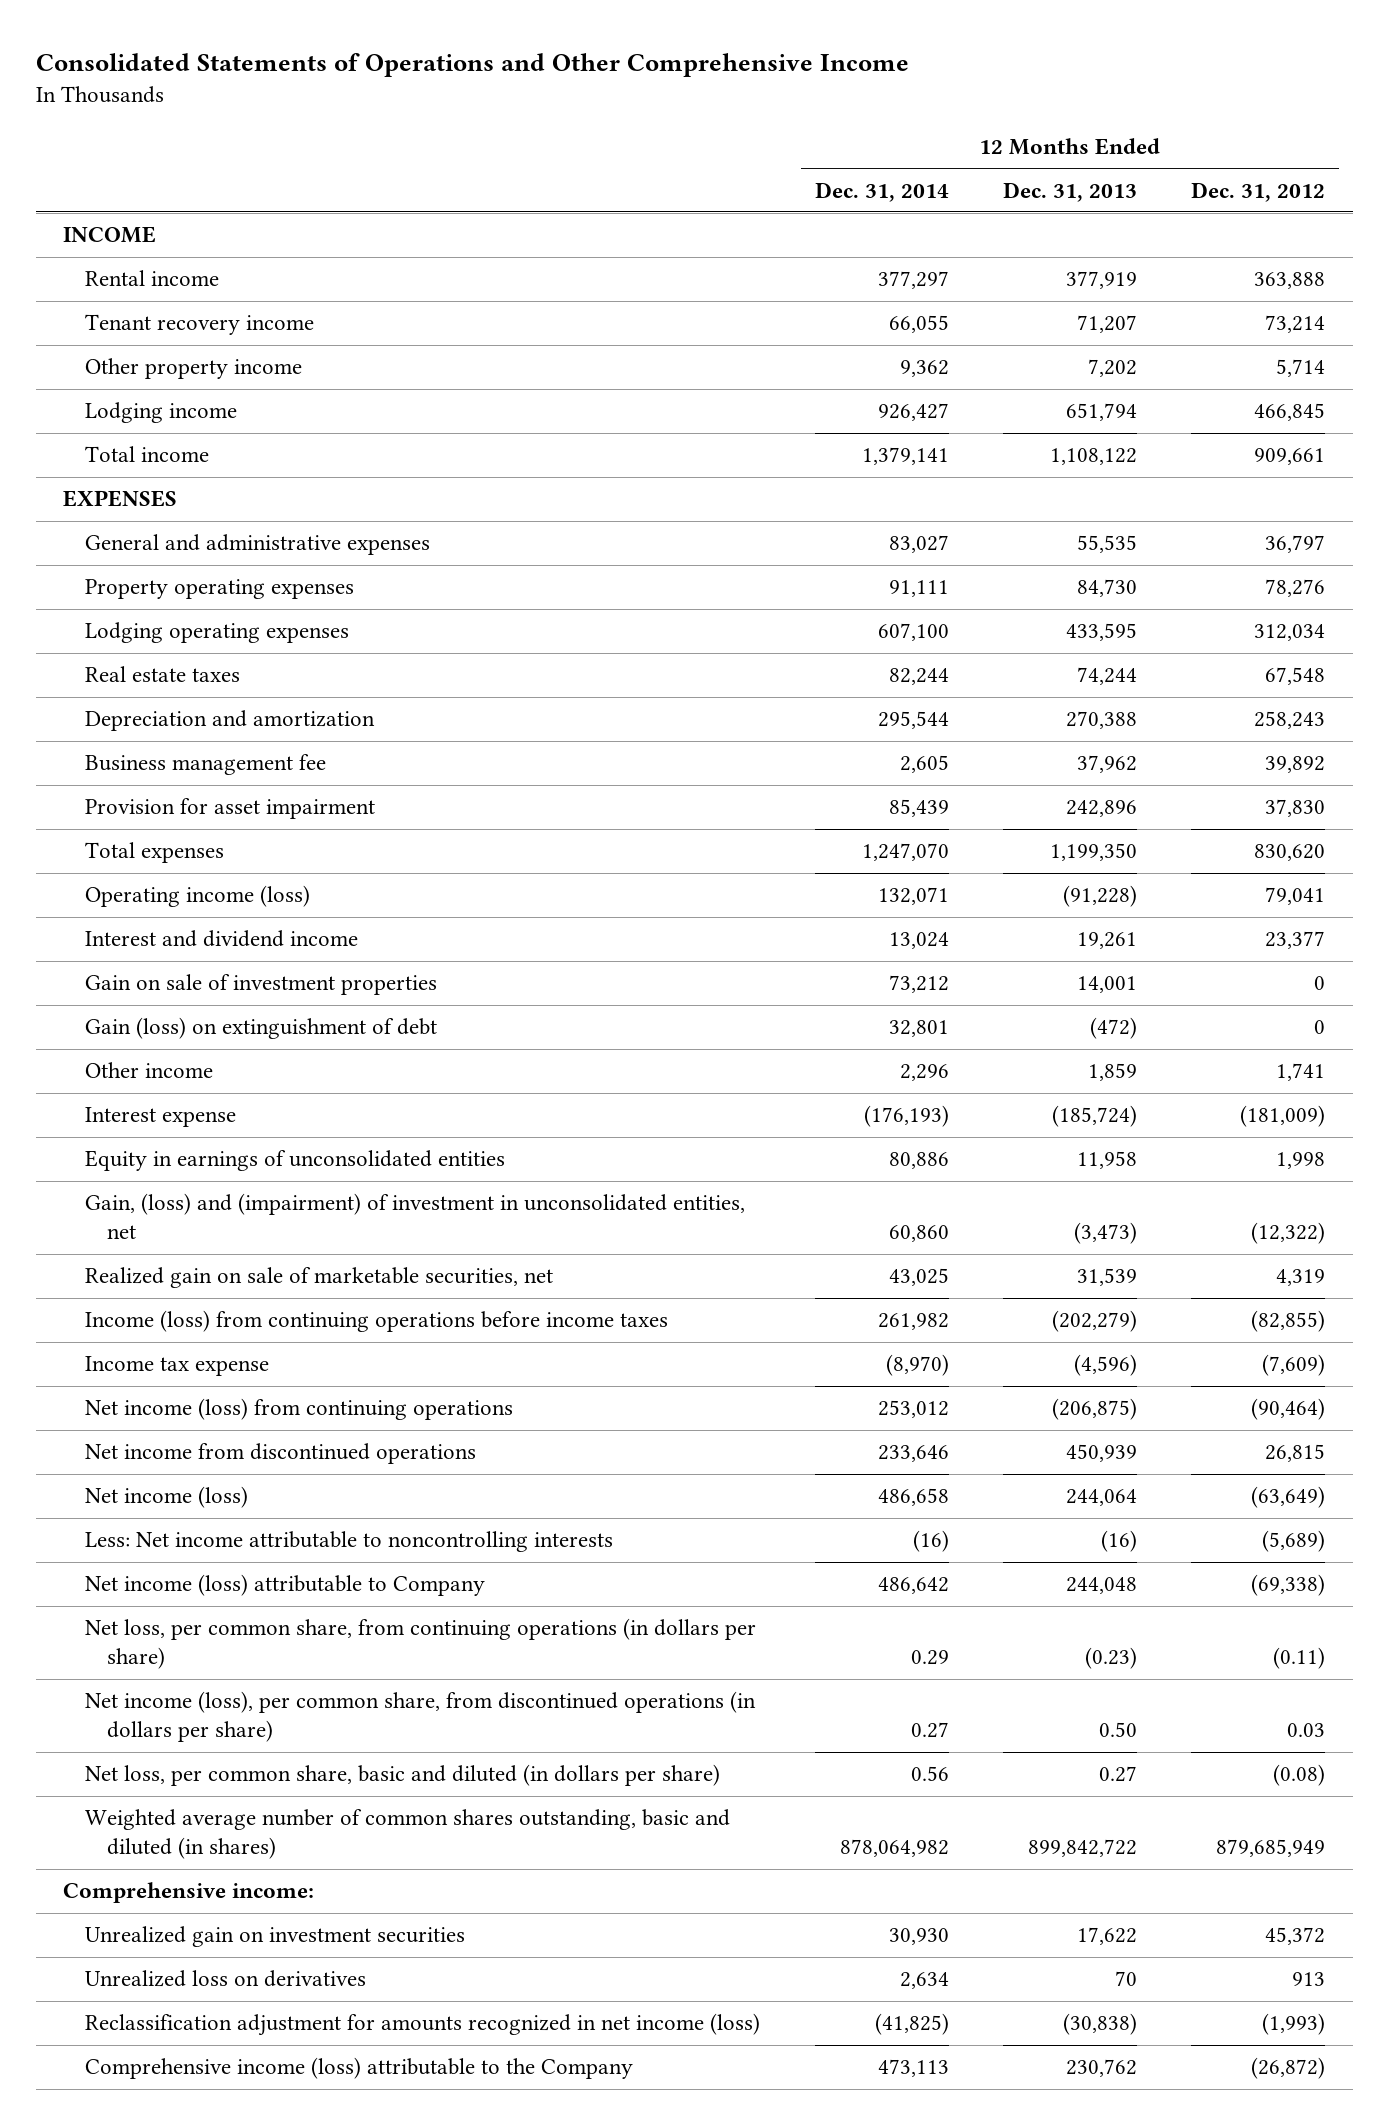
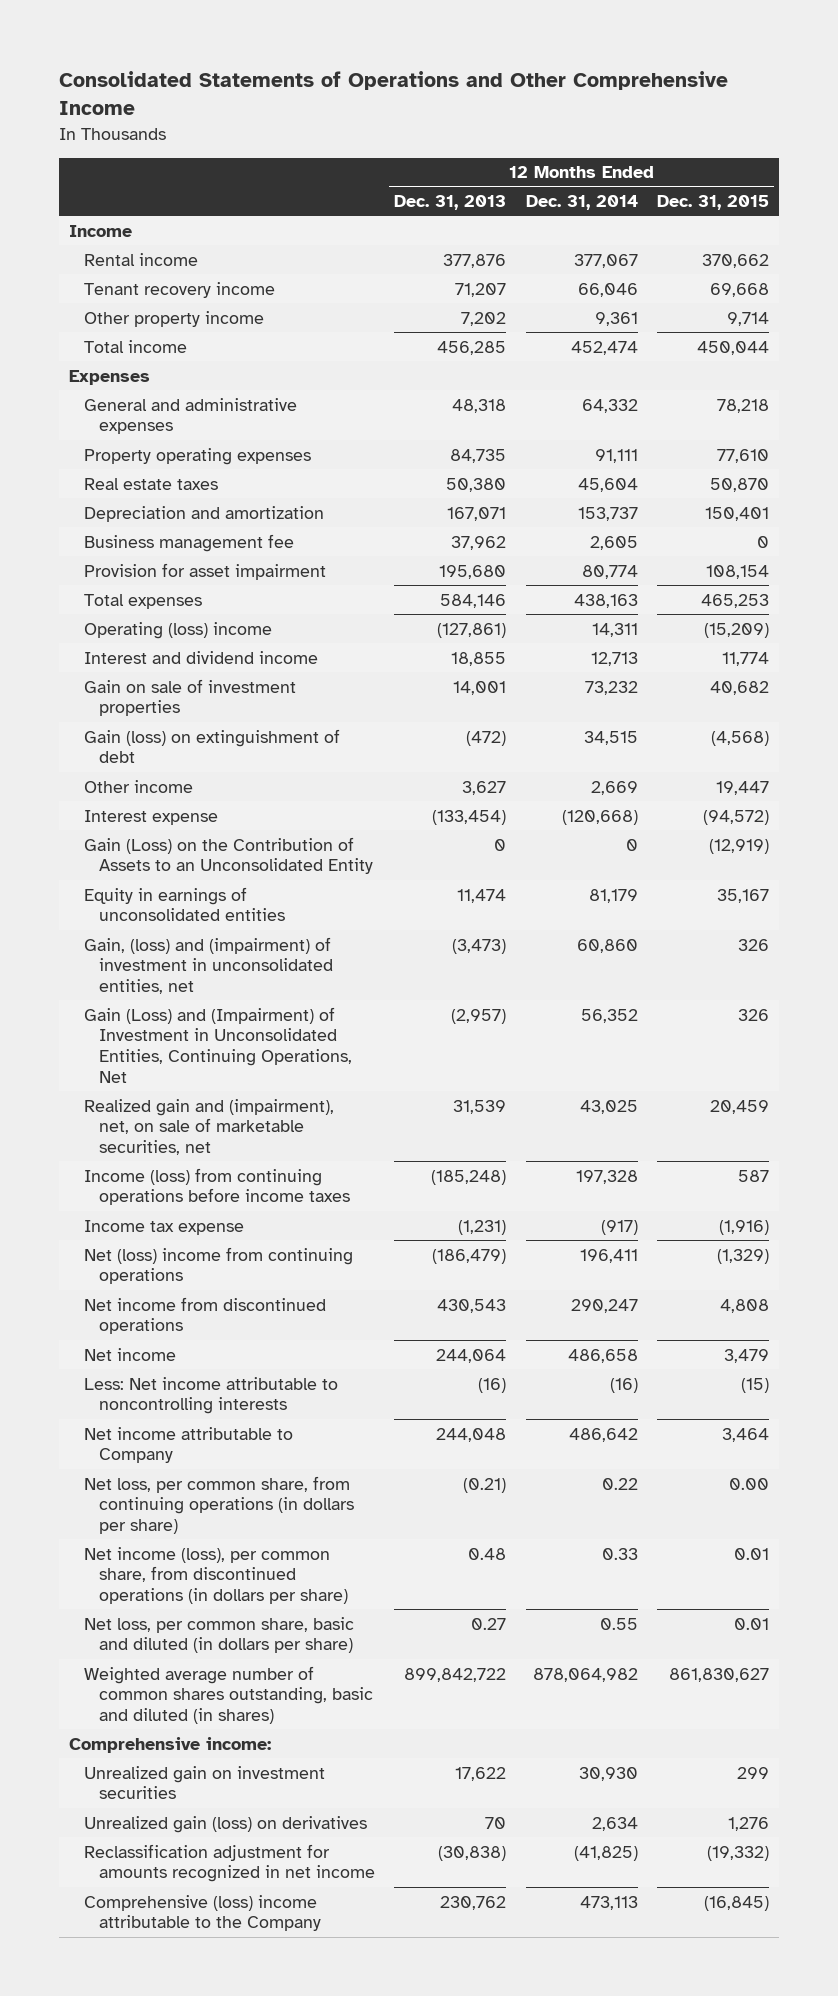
- | 12 Months Ended Dec. 31, 2014 | 12 Months Ended Dec. 31, 2013 | 12 Months Ended Dec. 31, 2012
+ | 12 Months Ended Dec. 31, 2013 | 12 Months Ended Dec. 31, 2014 | 12 Months Ended Dec. 31, 2015
- INCOME
- Rental income | 377,297 | 377,919 | 363,888
- Tenant recovery income | 66,055 | 71,207 | 73,214
- Other property income | 9,362 | 7,202 | 5,714
- Lodging income | 926,427 | 651,794 | 466,845
- Total income | 1,379,141 | 1,108,122 | 909,661
- EXPENSES
- General and administrative expenses | 83,027 | 55,535 | 36,797
- Property operating expenses | 91,111 | 84,730 | 78,276
- Lodging operating expenses | 607,100 | 433,595 | 312,034
- Real estate taxes | 82,244 | 74,244 | 67,548
- Depreciation and amortization | 295,544 | 270,388 | 258,243
+ Income
+ Rental income | 377,876 | 377,067 | 370,662
+ Tenant recovery income | 71,207 | 66,046 | 69,668
+ Other property income | 7,202 | 9,361 | 9,714
+ Total income | 456,285 | 452,474 | 450,044
+ Expenses
+ General and administrative expenses | 48,318 | 64,332 | 78,218
+ Property operating expenses | 84,735 | 91,111 | 77,610
+ Real estate taxes | 50,380 | 45,604 | 50,870
+ Depreciation and amortization | 167,071 | 153,737 | 150,401
- Provision for asset impairment | 85,439 | 242,896 | 37,830
- Total expenses | 1,247,070 | 1,199,350 | 830,620
- Operating income (loss) | 132,071 | (91,228) | 79,041
- Interest and dividend income | 13,024 | 19,261 | 23,377
- Gain on sale of investment properties | 73,212 | 14,001 | 0
- Gain (loss) on extinguishment of debt | 32,801 | (472) | 0
- Other income | 2,296 | 1,859 | 1,741
- Interest expense | (176,193) | (185,724) | (181,009)
- Equity in earnings of unconsolidated entities | 80,886 | 11,958 | 1,998
+ Provision for asset impairment | 195,680 | 80,774 | 108,154
+ Total expenses | 584,146 | 438,163 | 465,253
+ Operating (loss) income | (127,861) | 14,311 | (15,209)
+ Interest and dividend income | 18,855 | 12,713 | 11,774
+ Gain on sale of investment properties | 14,001 | 73,232 | 40,682
+ Gain (loss) on extinguishment of debt | (472) | 34,515 | (4,568)
+ Other income | 3,627 | 2,669 | 19,447
+ Interest expense | (133,454) | (120,668) | (94,572)
+ Gain (Loss) on the Contribution of Assets to an Unconsolidated Entity | 0 | 0 | (12,919)
+ Equity in earnings of unconsolidated entities | 11,474 | 81,179 | 35,167
- Realized gain on sale of marketable securities, net | 43,025 | 31,539 | 4,319
- Income (loss) from continuing operations before income taxes | 261,982 | (202,279) | (82,855)
- Income tax expense | (8,970) | (4,596) | (7,609)
- Net income (loss) from continuing operations | 253,012 | (206,875) | (90,464)
- Net income from discontinued operations | 233,646 | 450,939 | 26,815
- Net income (loss) | 486,658 | 244,064 | (63,649)
+ Gain (Loss) and (Impairment) of Investment in Unconsolidated Entities, Continuing Operations, Net | (2,957) | 56,352 | 326
+ Realized gain and (impairment), net, on sale of marketable securities, net | 31,539 | 43,025 | 20,459
+ Income (loss) from continuing operations before income taxes | (185,248) | 197,328 | 587
+ Income tax expense | (1,231) | (917) | (1,916)
+ Net (loss) income from continuing operations | (186,479) | 196,411 | (1,329)
+ Net income from discontinued operations | 430,543 | 290,247 | 4,808
+ Net income | 244,064 | 486,658 | 3,479
- Net income (loss) attributable to Company | 486,642 | 244,048 | (69,338)
- Net loss, per common share, from continuing operations (in dollars per share) | 0.29 | (0.23) | (0.11)
- Net income (loss), per common share, from discontinued operations (in dollars per share) | 0.27 | 0.50 | 0.03
- Net loss, per common share, basic and diluted (in dollars per share) | 0.56 | 0.27 | (0.08)
+ Net income attributable to Company | 244,048 | 486,642 | 3,464
+ Net loss, per common share, from continuing operations (in dollars per share) | (0.21) | 0.22 | 0.00
+ Net income (loss), per common share, from discontinued operations (in dollars per share) | 0.48 | 0.33 | 0.01
+ Net loss, per common share, basic and diluted (in dollars per share) | 0.27 | 0.55 | 0.01
- Unrealized loss on derivatives | 2,634 | 70 | 913
- Reclassification adjustment for amounts recognized in net income (loss) | (41,825) | (30,838) | (1,993)
- Comprehensive income (loss) attributable to the Company | 473,113 | 230,762 | (26,872)
+ Unrealized gain (loss) on derivatives | 70 | 2,634 | 1,276
+ Reclassification adjustment for amounts recognized in net income | (30,838) | (41,825) | (19,332)
+ Comprehensive (loss) income attributable to the Company | 230,762 | 473,113 | (16,845)

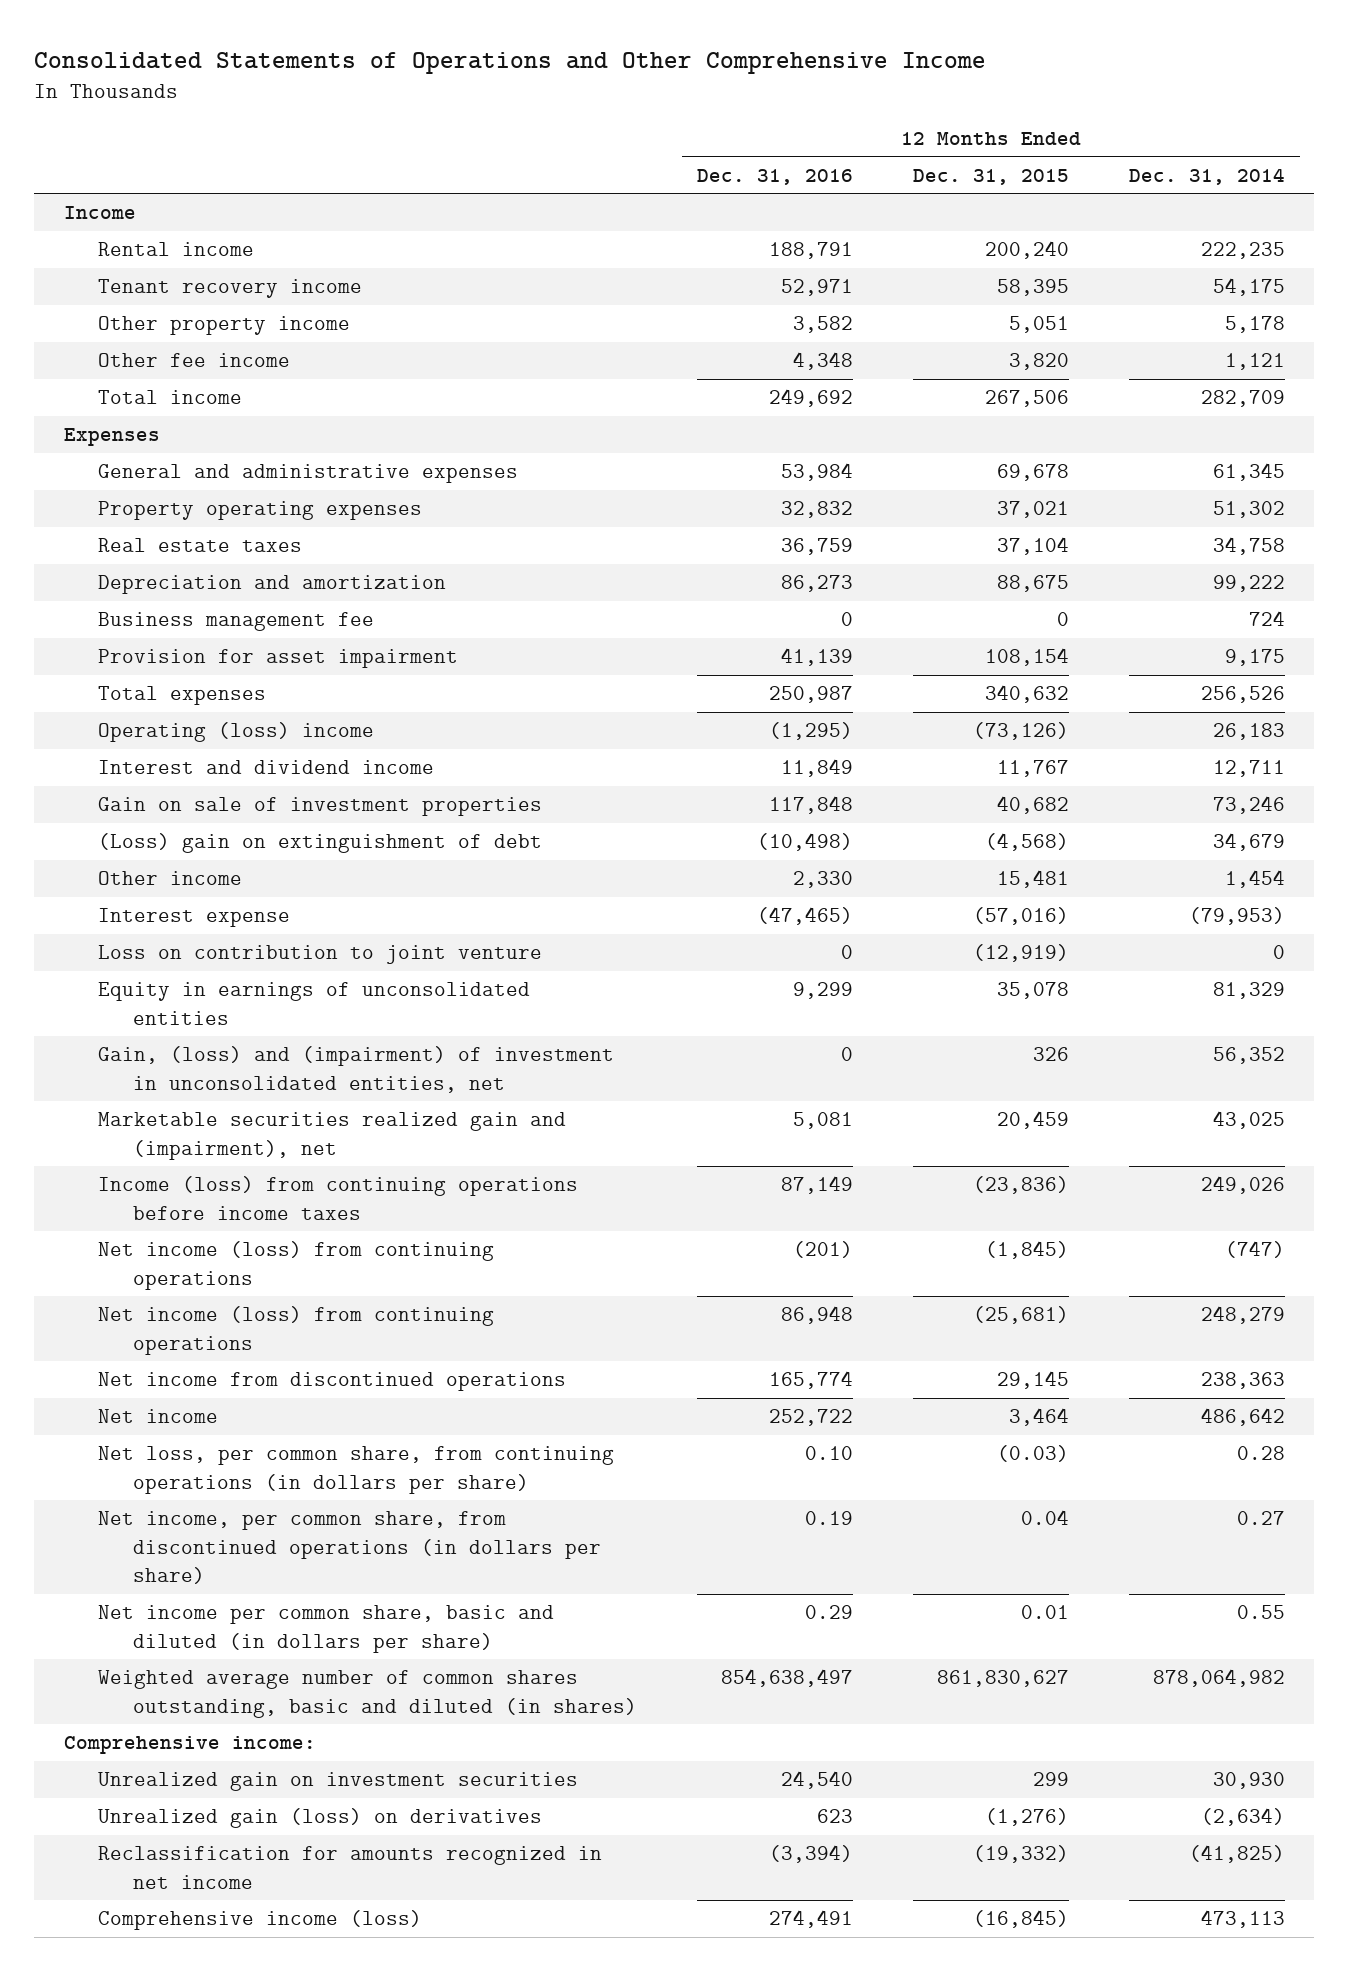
- | 12 Months Ended Dec. 31, 2013 | 12 Months Ended Dec. 31, 2014 | 12 Months Ended Dec. 31, 2015
+ | 12 Months Ended Dec. 31, 2016 | 12 Months Ended Dec. 31, 2015 | 12 Months Ended Dec. 31, 2014
- Rental income | 377,876 | 377,067 | 370,662
- Tenant recovery income | 71,207 | 66,046 | 69,668
- Other property income | 7,202 | 9,361 | 9,714
- Total income | 456,285 | 452,474 | 450,044
+ Rental income | 188,791 | 200,240 | 222,235
+ Tenant recovery income | 52,971 | 58,395 | 54,175
+ Other property income | 3,582 | 5,051 | 5,178
+ Other fee income | 4,348 | 3,820 | 1,121
+ Total income | 249,692 | 267,506 | 282,709
- General and administrative expenses | 48,318 | 64,332 | 78,218
- Property operating expenses | 84,735 | 91,111 | 77,610
- Real estate taxes | 50,380 | 45,604 | 50,870
- Depreciation and amortization | 167,071 | 153,737 | 150,401
- Business management fee | 37,962 | 2,605 | 0
- Provision for asset impairment | 195,680 | 80,774 | 108,154
- Total expenses | 584,146 | 438,163 | 465,253
- Operating (loss) income | (127,861) | 14,311 | (15,209)
- Interest and dividend income | 18,855 | 12,713 | 11,774
- Gain on sale of investment properties | 14,001 | 73,232 | 40,682
- Gain (loss) on extinguishment of debt | (472) | 34,515 | (4,568)
- Other income | 3,627 | 2,669 | 19,447
- Interest expense | (133,454) | (120,668) | (94,572)
- Gain (Loss) on the Contribution of Assets to an Unconsolidated Entity | 0 | 0 | (12,919)
- Equity in earnings of unconsolidated entities | 11,474 | 81,179 | 35,167
- Gain, (loss) and (impairment) of investment in unconsolidated entities, net | (3,473) | 60,860 | 326
- Gain (Loss) and (Impairment) of Investment in Unconsolidated Entities, Continuing Operations, Net | (2,957) | 56,352 | 326
- Realized gain and (impairment), net, on sale of marketable securities, net | 31,539 | 43,025 | 20,459
- Income (loss) from continuing operations before income taxes | (185,248) | 197,328 | 587
- Income tax expense | (1,231) | (917) | (1,916)
- Net (loss) income from continuing operations | (186,479) | 196,411 | (1,329)
- Net income from discontinued operations | 430,543 | 290,247 | 4,808
- Net income | 244,064 | 486,658 | 3,479
- Less: Net income attributable to noncontrolling interests | (16) | (16) | (15)
- Net income attributable to Company | 244,048 | 486,642 | 3,464
- Net loss, per common share, from continuing operations (in dollars per share) | (0.21) | 0.22 | 0.00
- Net income (loss), per common share, from discontinued operations (in dollars per share) | 0.48 | 0.33 | 0.01
- Net loss, per common share, basic and diluted (in dollars per share) | 0.27 | 0.55 | 0.01
+ General and administrative expenses | 53,984 | 69,678 | 61,345
+ Property operating expenses | 32,832 | 37,021 | 51,302
+ Real estate taxes | 36,759 | 37,104 | 34,758
+ Depreciation and amortization | 86,273 | 88,675 | 99,222
+ Business management fee | 0 | 0 | 724
+ Provision for asset impairment | 41,139 | 108,154 | 9,175
+ Total expenses | 250,987 | 340,632 | 256,526
+ Operating (loss) income | (1,295) | (73,126) | 26,183
+ Interest and dividend income | 11,849 | 11,767 | 12,711
+ Gain on sale of investment properties | 117,848 | 40,682 | 73,246
+ (Loss) gain on extinguishment of debt | (10,498) | (4,568) | 34,679
+ Other income | 2,330 | 15,481 | 1,454
+ Interest expense | (47,465) | (57,016) | (79,953)
+ Loss on contribution to joint venture | 0 | (12,919) | 0
+ Equity in earnings of unconsolidated entities | 9,299 | 35,078 | 81,329
+ Gain, (loss) and (impairment) of investment in unconsolidated entities, net | 0 | 326 | 56,352
+ Marketable securities realized gain and (impairment), net | 5,081 | 20,459 | 43,025
+ Income (loss) from continuing operations before income taxes | 87,149 | (23,836) | 249,026
+ Net income (loss) from continuing operations | (201) | (1,845) | (747)
+ Net income (loss) from continuing operations | 86,948 | (25,681) | 248,279
+ Net income from discontinued operations | 165,774 | 29,145 | 238,363
+ Net income | 252,722 | 3,464 | 486,642
+ Net loss, per common share, from continuing operations (in dollars per share) | 0.10 | (0.03) | 0.28
+ Net income, per common share, from discontinued operations (in dollars per share) | 0.19 | 0.04 | 0.27
+ Net income per common share, basic and diluted (in dollars per share) | 0.29 | 0.01 | 0.55
- Unrealized gain (loss) on derivatives | 70 | 2,634 | 1,276
- Reclassification adjustment for amounts recognized in net income | (30,838) | (41,825) | (19,332)
- Comprehensive (loss) income attributable to the Company | 230,762 | 473,113 | (16,845)
+ Unrealized gain (loss) on derivatives | 623 | (1,276) | (2,634)
+ Reclassification for amounts recognized in net income | (3,394) | (19,332) | (41,825)
+ Comprehensive income (loss) | 274,491 | (16,845) | 473,113

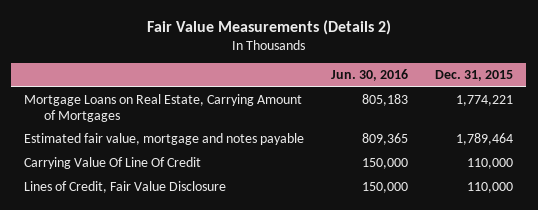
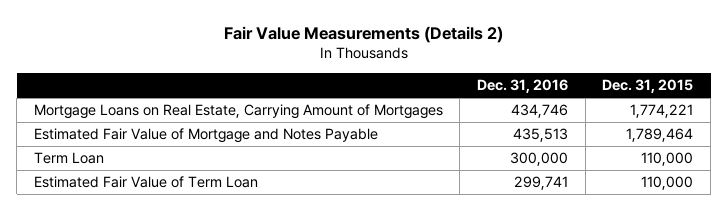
- | Jun. 30, 2016 | Dec. 31, 2015
+ | Dec. 31, 2016 | Dec. 31, 2015
- Estimated fair value, mortgage and notes payable | 809,365 | 1,789,464
- Carrying Value Of Line Of Credit | 150,000 | 110,000
- Lines of Credit, Fair Value Disclosure | 150,000 | 110,000
+ Estimated Fair Value of Mortgage and Notes Payable | 435,513 | 1,789,464
+ Term Loan | 300,000 | 110,000
+ Estimated Fair Value of Term Loan | 299,741 | 110,000

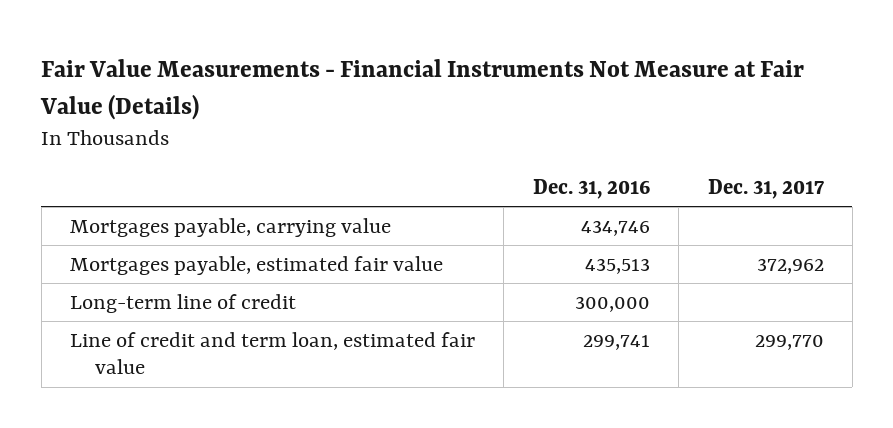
- Fair Value Measurements (Details 2)
+ Fair Value Measurements - Financial Instruments Not Measure at Fair Value (Details)
- | Dec. 31, 2016 | Dec. 31, 2015
+ | Dec. 31, 2016 | Dec. 31, 2017
- Mortgage Loans on Real Estate, Carrying Amount of Mortgages | 434,746 | 1,774,221
- Estimated Fair Value of Mortgage and Notes Payable | 435,513 | 1,789,464
- Term Loan | 300,000 | 110,000
- Estimated Fair Value of Term Loan | 299,741 | 110,000
+ Mortgages payable, carrying value | 434,746 |
+ Mortgages payable, estimated fair value | 435,513 | 372,962
+ Long-term line of credit | 300,000 |
+ Line of credit and term loan, estimated fair value | 299,741 | 299,770

